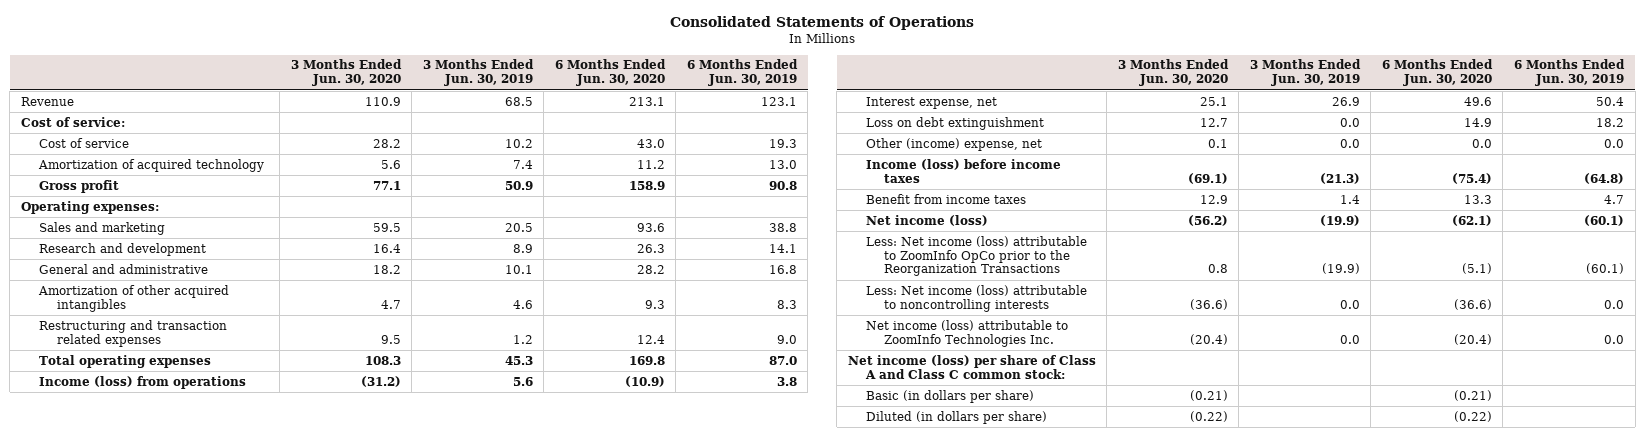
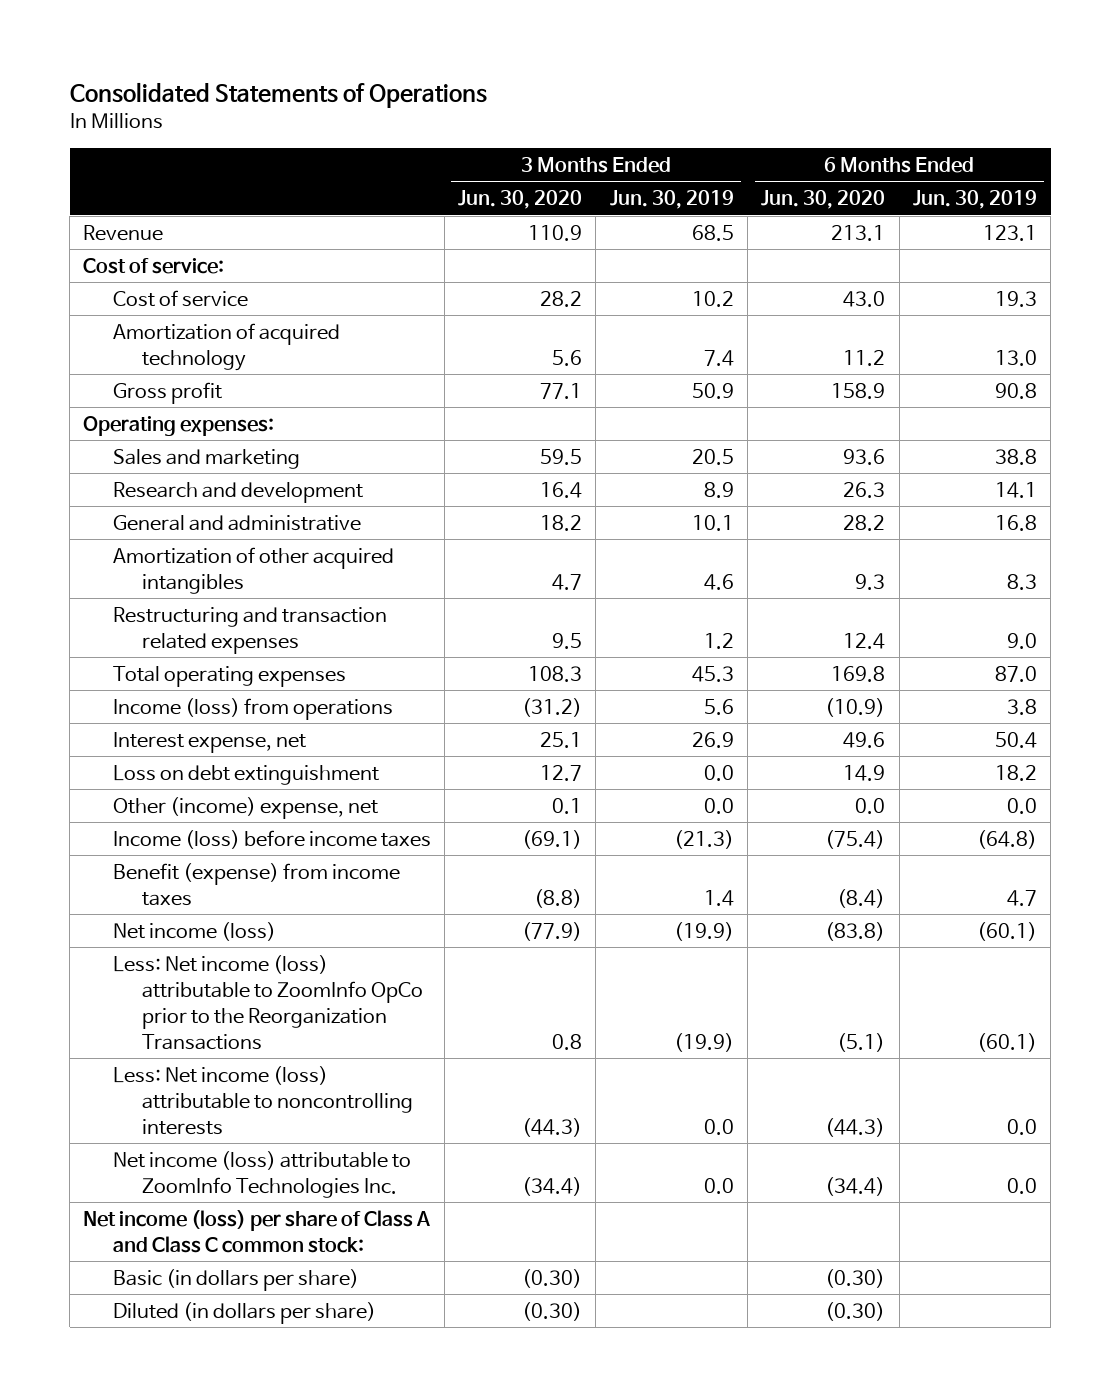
- Benefit from income taxes | 12.9 | 1.4 | 13.3 | 4.7
- Net income (loss) | (56.2) | (19.9) | (62.1) | (60.1)
+ Benefit (expense) from income taxes | (8.8) | 1.4 | (8.4) | 4.7
+ Net income (loss) | (77.9) | (19.9) | (83.8) | (60.1)
- Less: Net income (loss) attributable to noncontrolling interests | (36.6) | 0.0 | (36.6) | 0.0
- Net income (loss) attributable to ZoomInfo Technologies Inc. | (20.4) | 0.0 | (20.4) | 0.0
+ Less: Net income (loss) attributable to noncontrolling interests | (44.3) | 0.0 | (44.3) | 0.0
+ Net income (loss) attributable to ZoomInfo Technologies Inc. | (34.4) | 0.0 | (34.4) | 0.0
- Basic (in dollars per share) | (0.21) | | (0.21) |
- Diluted (in dollars per share) | (0.22) | | (0.22) |
+ Basic (in dollars per share) | (0.30) | | (0.30) |
+ Diluted (in dollars per share) | (0.30) | | (0.30) |

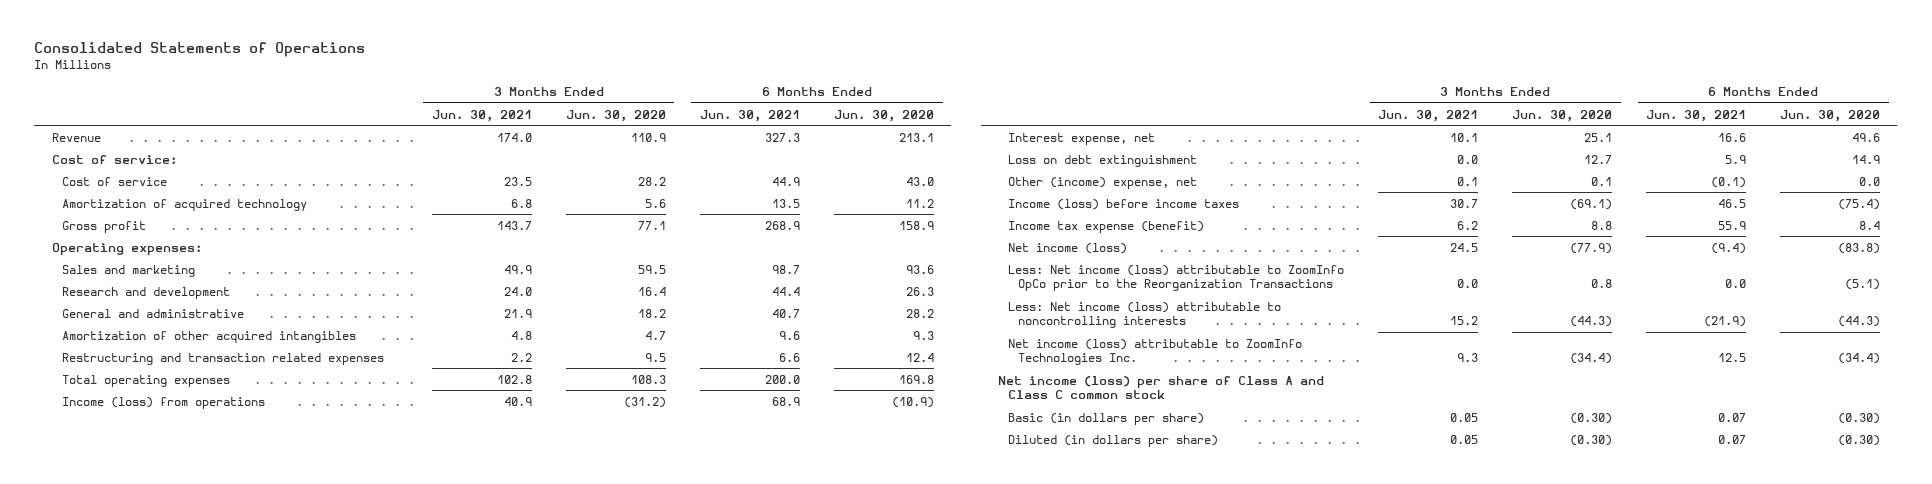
- | 3 Months Ended Jun. 30, 2020 | 3 Months Ended Jun. 30, 2019 | 6 Months Ended Jun. 30, 2020 | 6 Months Ended Jun. 30, 2019
+ | 3 Months Ended Jun. 30, 2021 | 3 Months Ended Jun. 30, 2020 | 6 Months Ended Jun. 30, 2021 | 6 Months Ended Jun. 30, 2020
- Benefit (expense) from income taxes | (8.8) | 1.4 | (8.4) | 4.7
+ Income tax expense (benefit) | 6.2 | 8.8 | 55.9 | 8.4
- Net income (loss) per share of Class A and Class C common stock:
+ Net income (loss) per share of Class A and Class C common stock

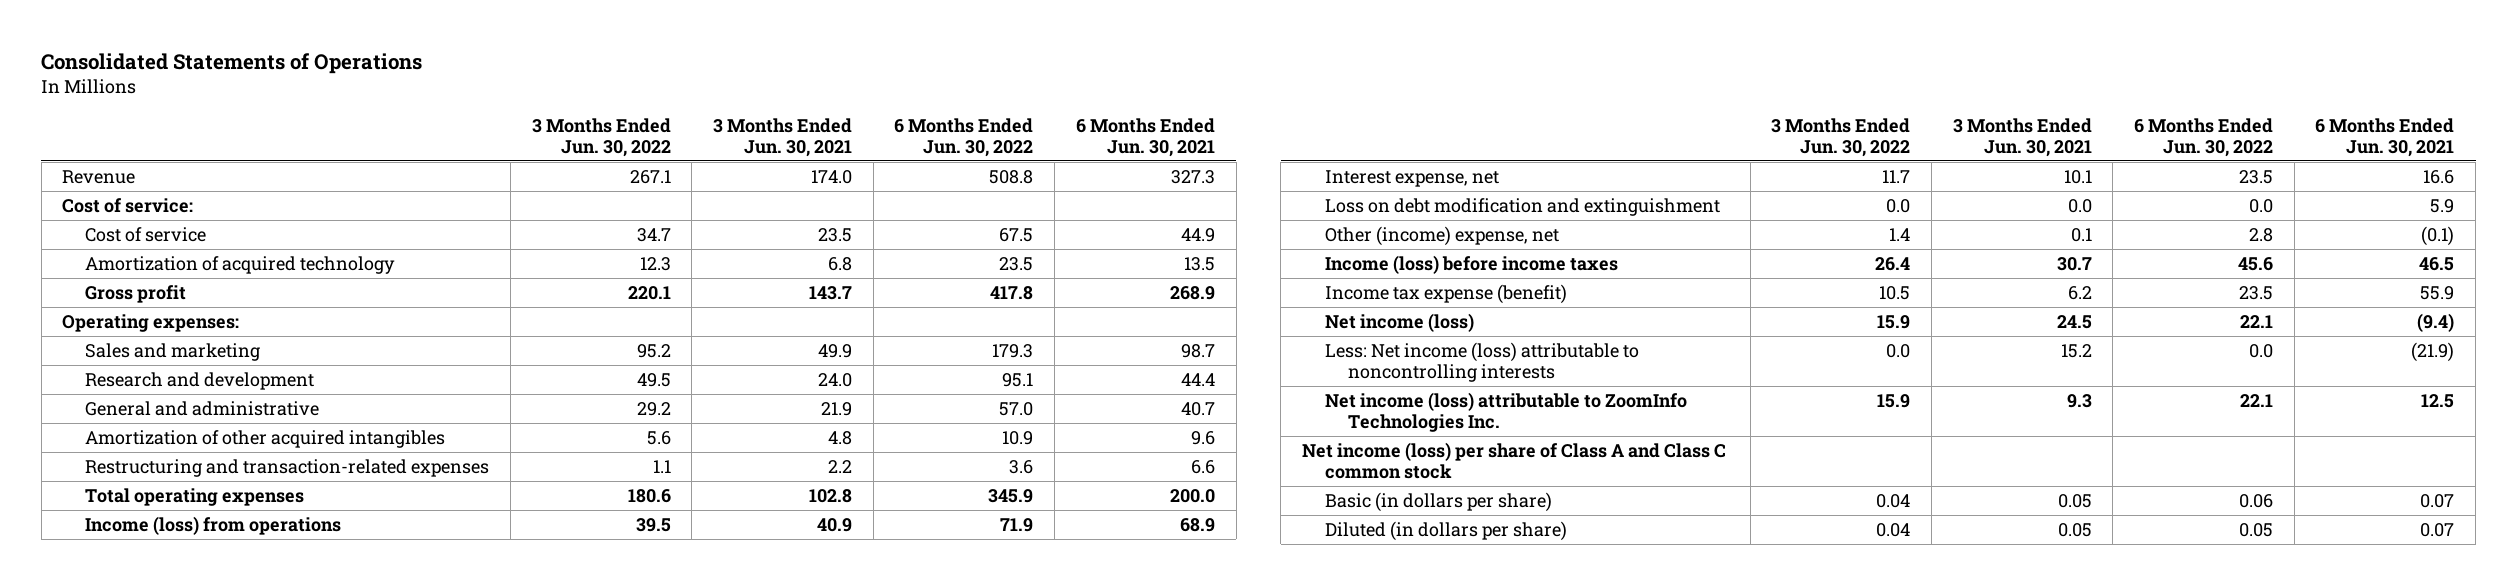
- | 3 Months Ended Jun. 30, 2021 | 3 Months Ended Jun. 30, 2020 | 6 Months Ended Jun. 30, 2021 | 6 Months Ended Jun. 30, 2020
+ | 3 Months Ended Jun. 30, 2022 | 3 Months Ended Jun. 30, 2021 | 6 Months Ended Jun. 30, 2022 | 6 Months Ended Jun. 30, 2021
- Restructuring and transaction related expenses | 2.2 | 9.5 | 6.6 | 12.4
+ Restructuring and transaction-related expenses | 1.1 | 2.2 | 3.6 | 6.6
- Loss on debt extinguishment | 0.0 | 12.7 | 5.9 | 14.9
+ Loss on debt modification and extinguishment | 0.0 | 0.0 | 0.0 | 5.9
- Less: Net income (loss) attributable to ZoomInfo OpCo prior to the Reorganization Transactions | 0.0 | 0.8 | 0.0 | (5.1)

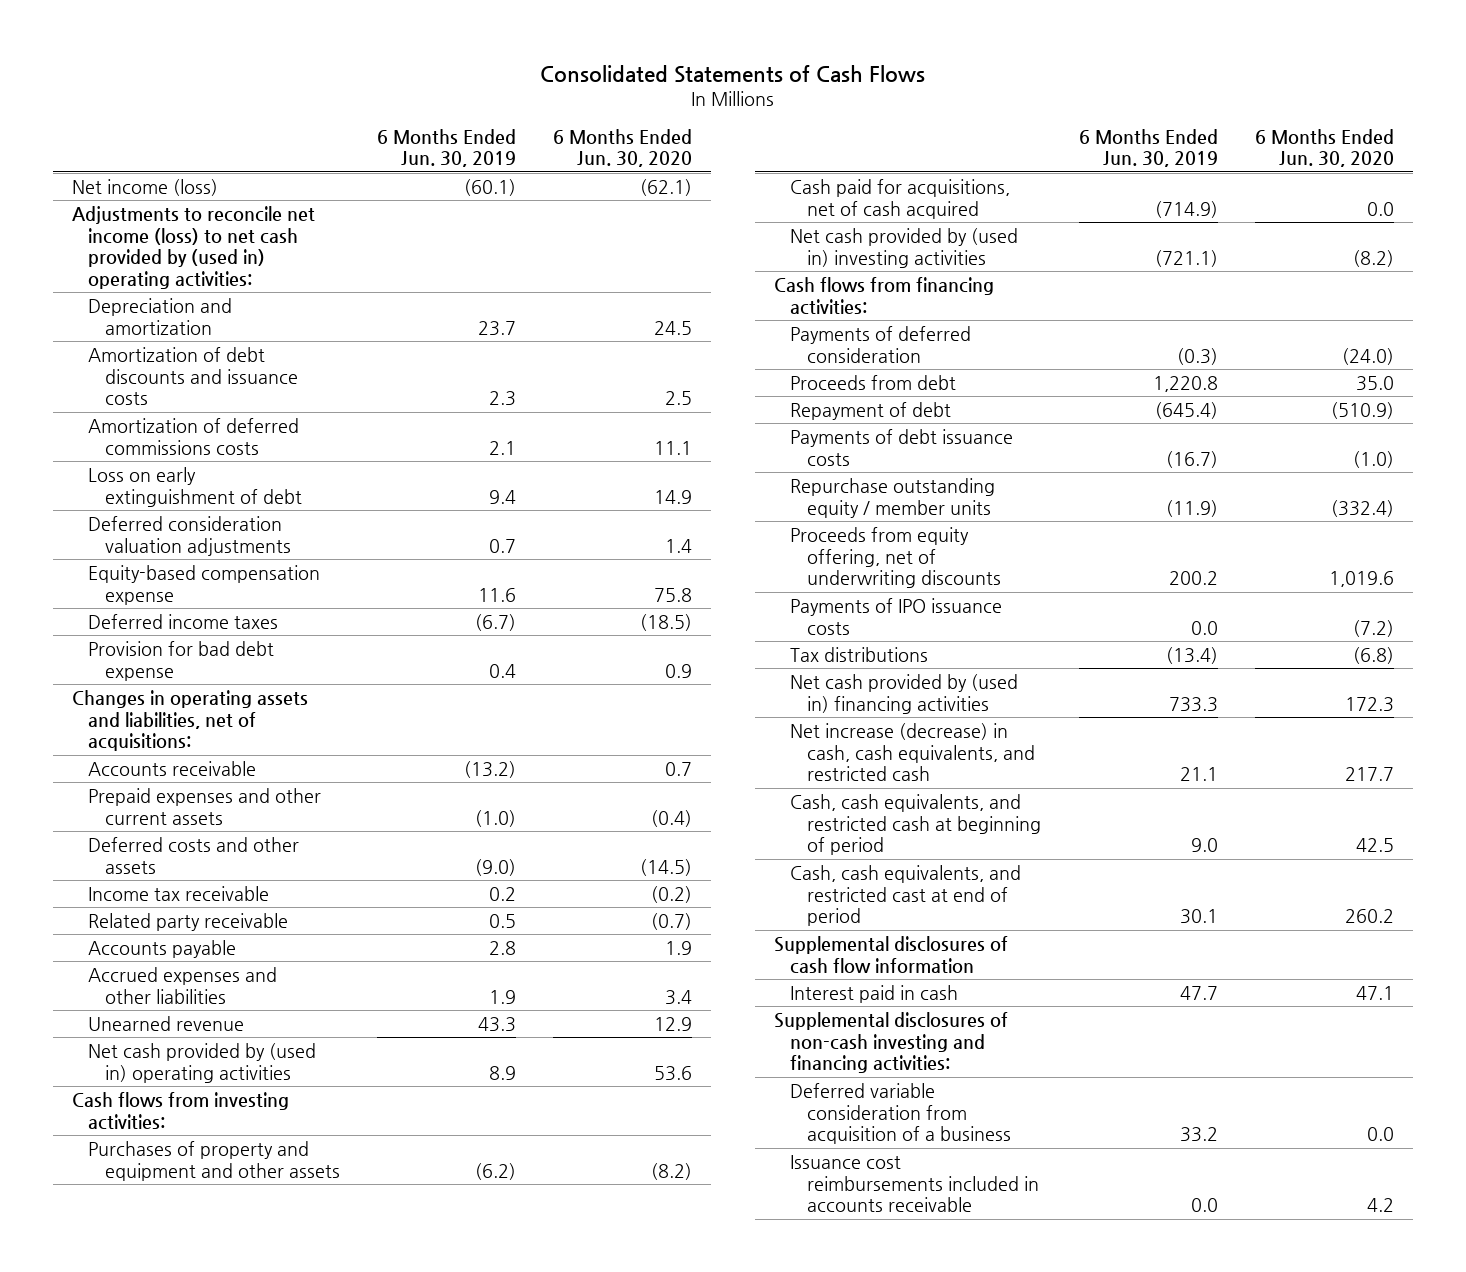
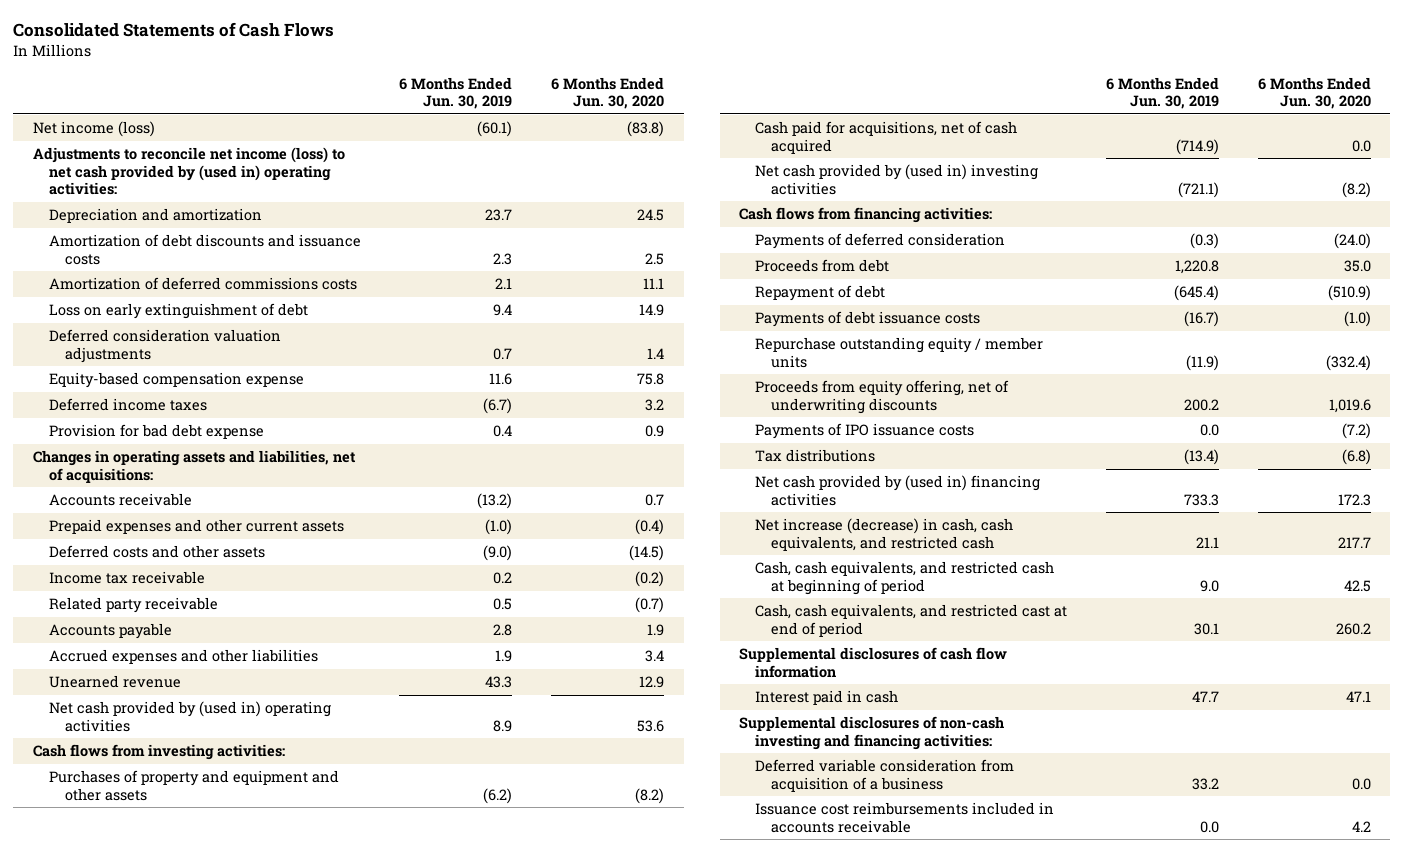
- Net income (loss) | (60.1) | (62.1)
+ Net income (loss) | (60.1) | (83.8)
- Deferred income taxes | (6.7) | (18.5)
+ Deferred income taxes | (6.7) | 3.2

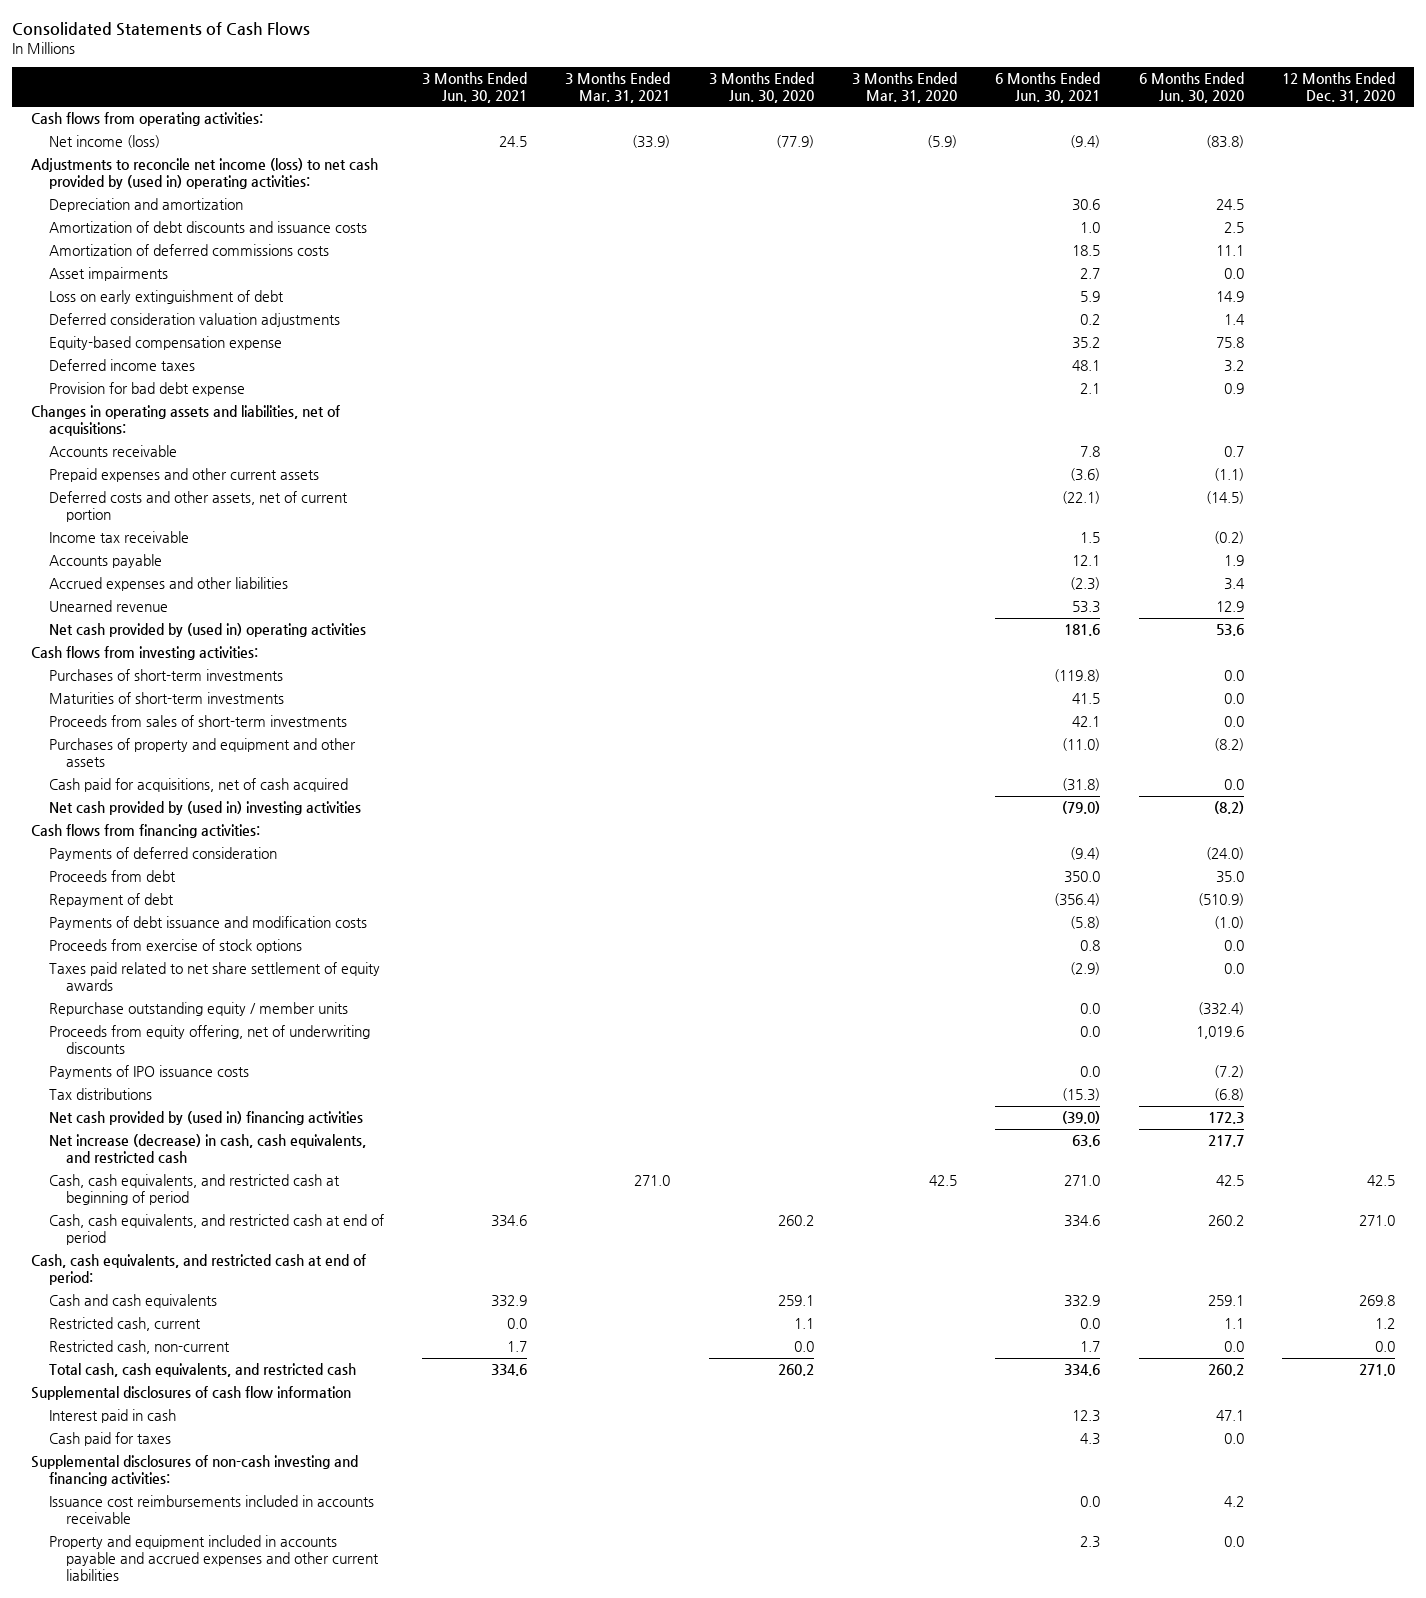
- | 6 Months Ended Jun. 30, 2019 | 6 Months Ended Jun. 30, 2020
+ | 3 Months Ended Jun. 30, 2021 | 3 Months Ended Mar. 31, 2021 | 3 Months Ended Jun. 30, 2020 | 3 Months Ended Mar. 31, 2020 | 6 Months Ended Jun. 30, 2021 | 6 Months Ended Jun. 30, 2020 | 12 Months Ended Dec. 31, 2020
+ Cash flows from operating activities:
+ Asset impairments | | | | | 2.7 | 0.0 |
- Prepaid expenses and other current assets | (1.0) | (0.4)
- Deferred costs and other assets | (9.0) | (14.5)
+ Prepaid expenses and other current assets | | | | | (3.6) | (1.1) |
+ Deferred costs and other assets, net of current portion | | | | | (22.1) | (14.5) |
- Related party receivable | 0.5 | (0.7)
+ Purchases of short-term investments | | | | | (119.8) | 0.0 |
+ Maturities of short-term investments | | | | | 41.5 | 0.0 |
+ Proceeds from sales of short-term investments | | | | | 42.1 | 0.0 |
- Payments of debt issuance costs | (16.7) | (1.0)
+ Payments of debt issuance and modification costs | | | | | (5.8) | (1.0) |
+ Proceeds from exercise of stock options | | | | | 0.8 | 0.0 |
+ Taxes paid related to net share settlement of equity awards | | | | | (2.9) | 0.0 |
- Cash, cash equivalents, and restricted cast at end of period | 30.1 | 260.2
+ Cash, cash equivalents, and restricted cash at end of period | 334.6 | | 260.2 | | 334.6 | 260.2 | 271.0
+ Cash, cash equivalents, and restricted cash at end of period:
+ Cash and cash equivalents | 332.9 | | 259.1 | | 332.9 | 259.1 | 269.8
+ Restricted cash, current | 0.0 | | 1.1 | | 0.0 | 1.1 | 1.2
+ Restricted cash, non-current | 1.7 | | 0.0 | | 1.7 | 0.0 | 0.0
+ Total cash, cash equivalents, and restricted cash | 334.6 | | 260.2 | | 334.6 | 260.2 | 271.0
+ Cash paid for taxes | | | | | 4.3 | 0.0 |
- Deferred variable consideration from acquisition of a business | 33.2 | 0.0
+ Property and equipment included in accounts payable and accrued expenses and other current liabilities | | | | | 2.3 | 0.0 |

